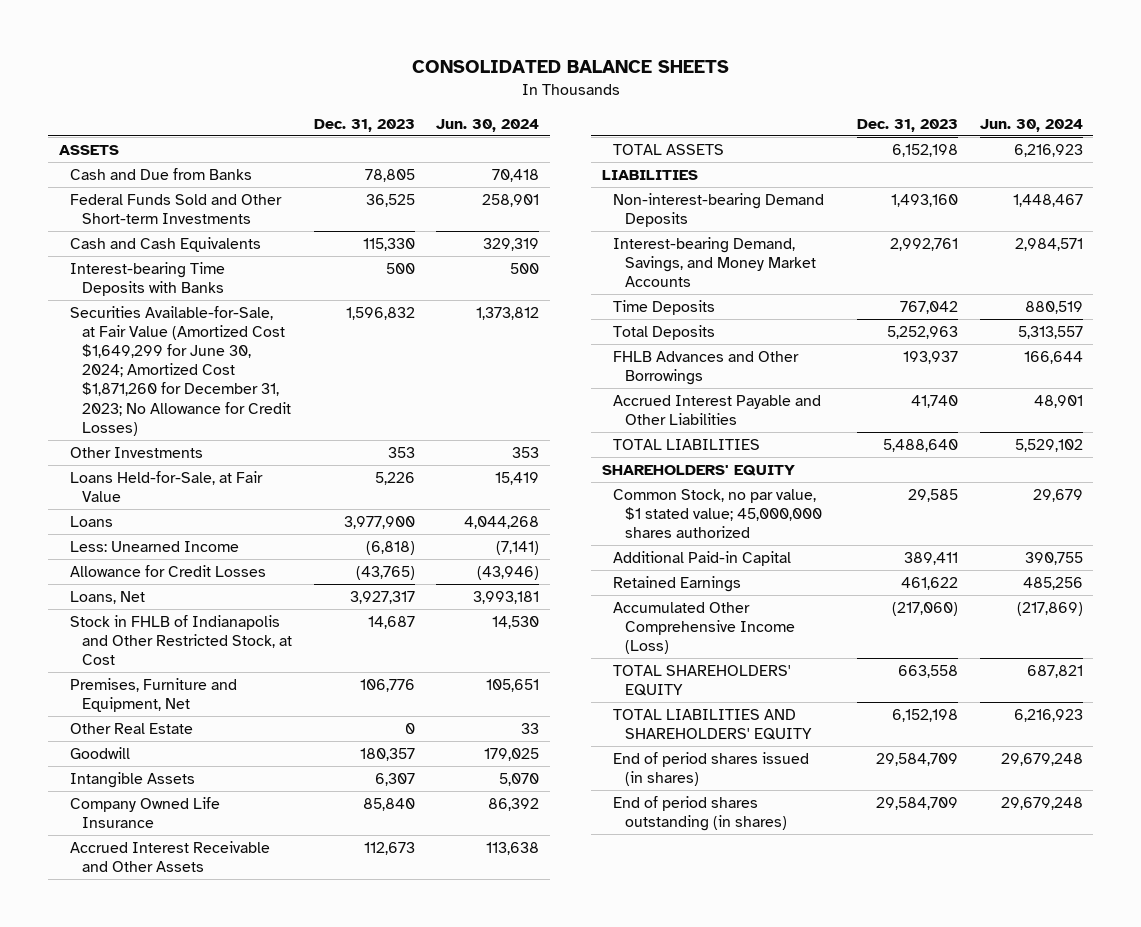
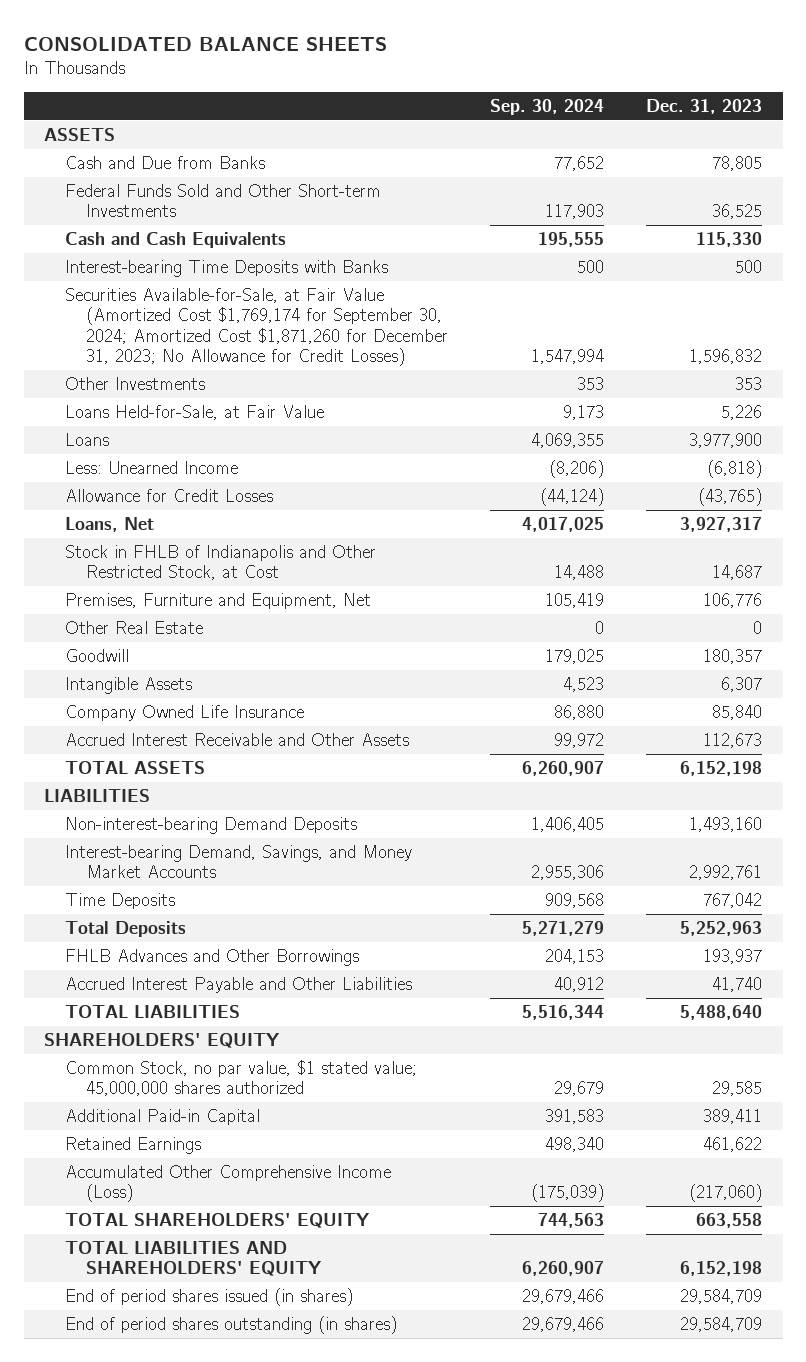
- | Dec. 31, 2023 | Jun. 30, 2024
+ | Sep. 30, 2024 | Dec. 31, 2023
- Securities Available-for-Sale, at Fair Value (Amortized Cost $1,649,299 for June 30, 2024; Amortized Cost $1,871,260 for December 31, 2023; No Allowance for Credit Losses) | 1,596,832 | 1,373,812
+ Securities Available-for-Sale, at Fair Value (Amortized Cost $1,769,174 for September 30, 2024; Amortized Cost $1,871,260 for December 31, 2023; No Allowance for Credit Losses) | 1,547,994 | 1,596,832

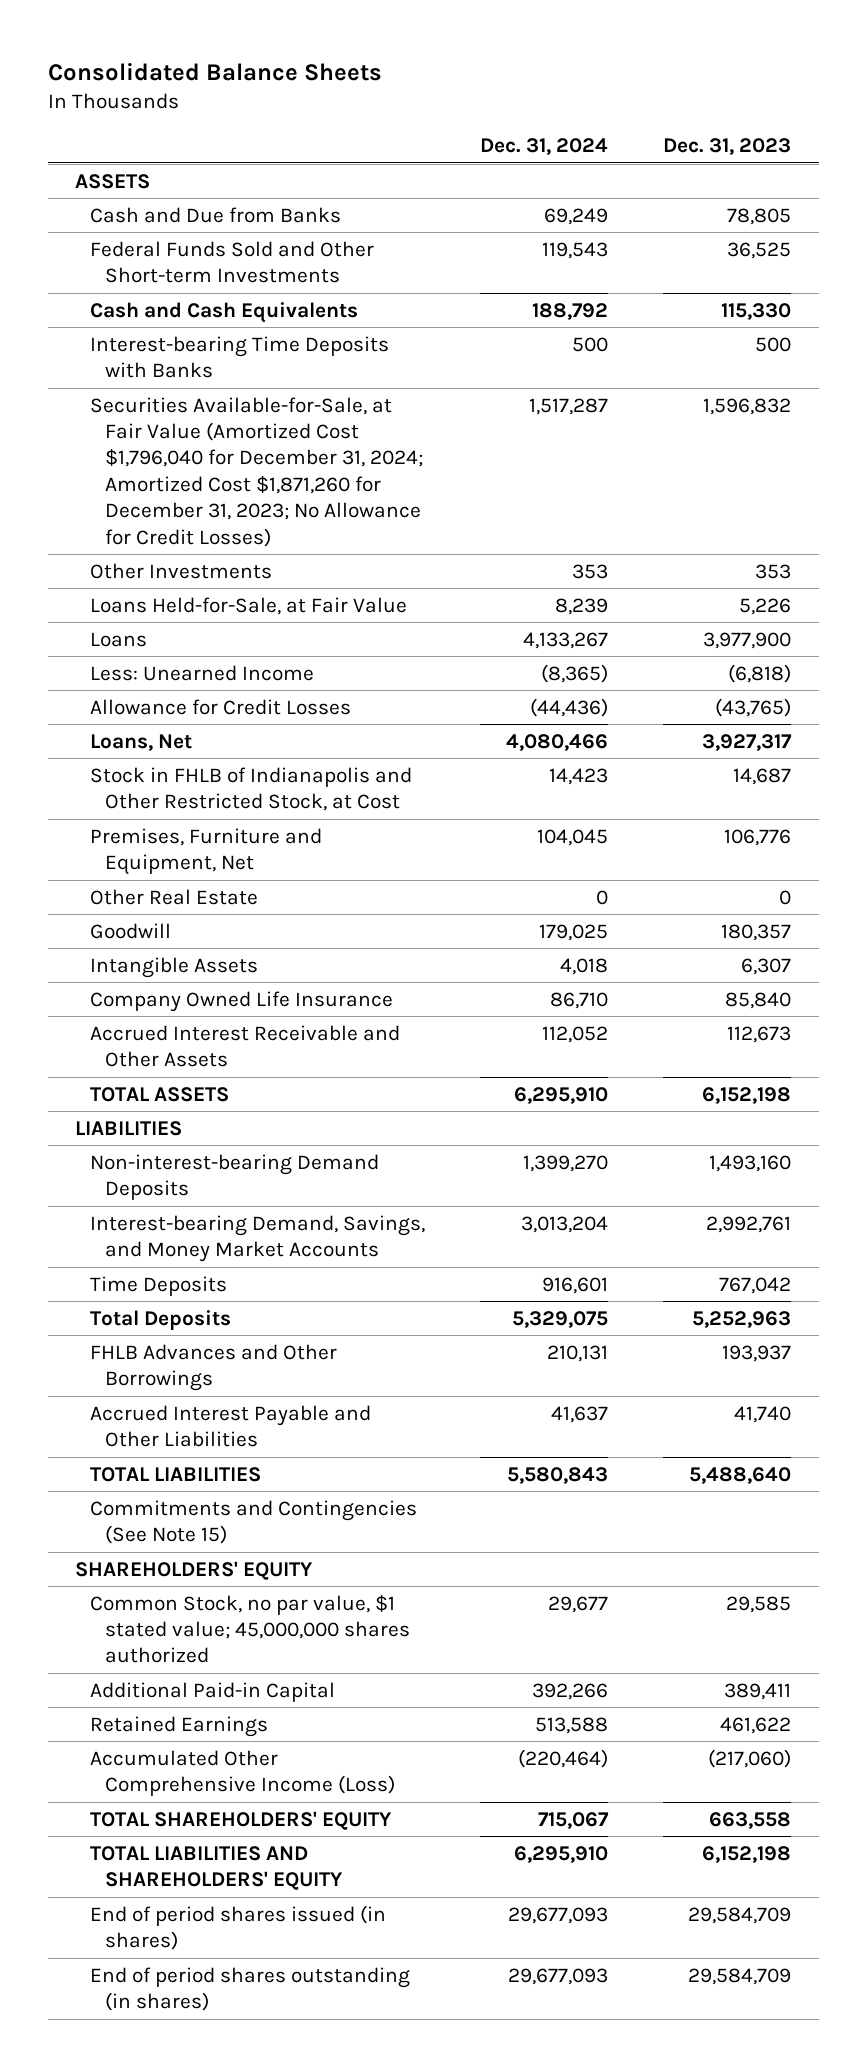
- CONSOLIDATED BALANCE SHEETS
+ Consolidated Balance Sheets
- | Sep. 30, 2024 | Dec. 31, 2023
+ | Dec. 31, 2024 | Dec. 31, 2023
- Securities Available-for-Sale, at Fair Value (Amortized Cost $1,769,174 for September 30, 2024; Amortized Cost $1,871,260 for December 31, 2023; No Allowance for Credit Losses) | 1,547,994 | 1,596,832
+ Securities Available-for-Sale, at Fair Value (Amortized Cost $1,796,040 for December 31, 2024; Amortized Cost $1,871,260 for December 31, 2023; No Allowance for Credit Losses) | 1,517,287 | 1,596,832
+ Commitments and Contingencies (See Note 15)

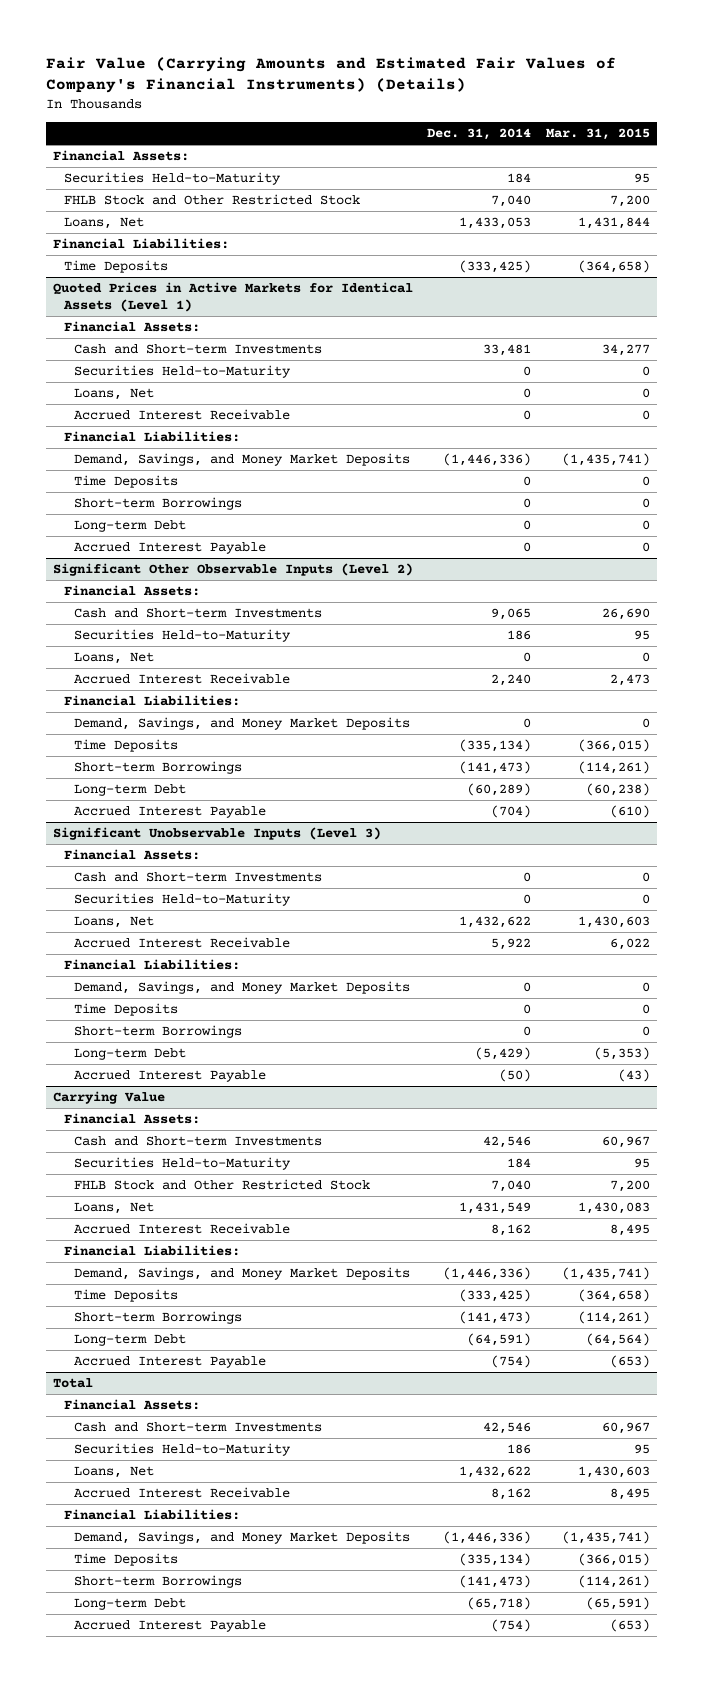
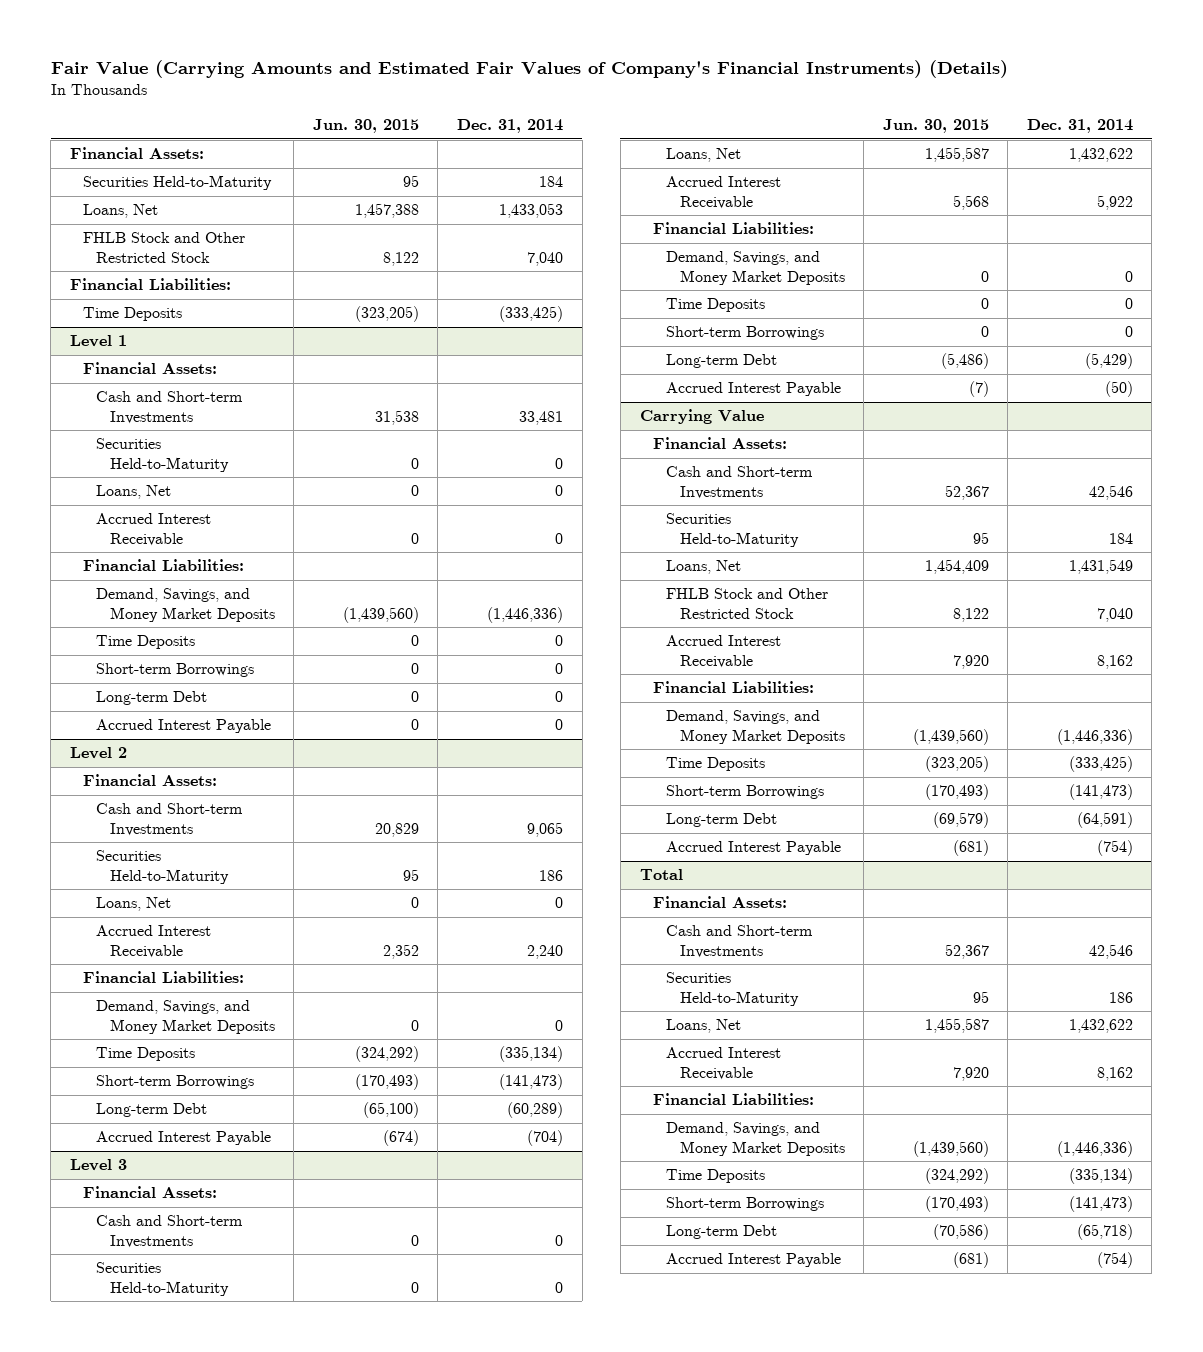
- | Dec. 31, 2014 | Mar. 31, 2015
+ | Jun. 30, 2015 | Dec. 31, 2014
moved down: FHLB Stock and Other Restricted Stock | 8,122 | 7,040
- Quoted Prices in Active Markets for Identical Assets (Level 1)
+ Level 1
- Significant Other Observable Inputs (Level 2)
+ Level 2
- Significant Unobservable Inputs (Level 3)
+ Level 3
@ Carrying Value
moved down: FHLB Stock and Other Restricted Stock | 8,122 | 7,040

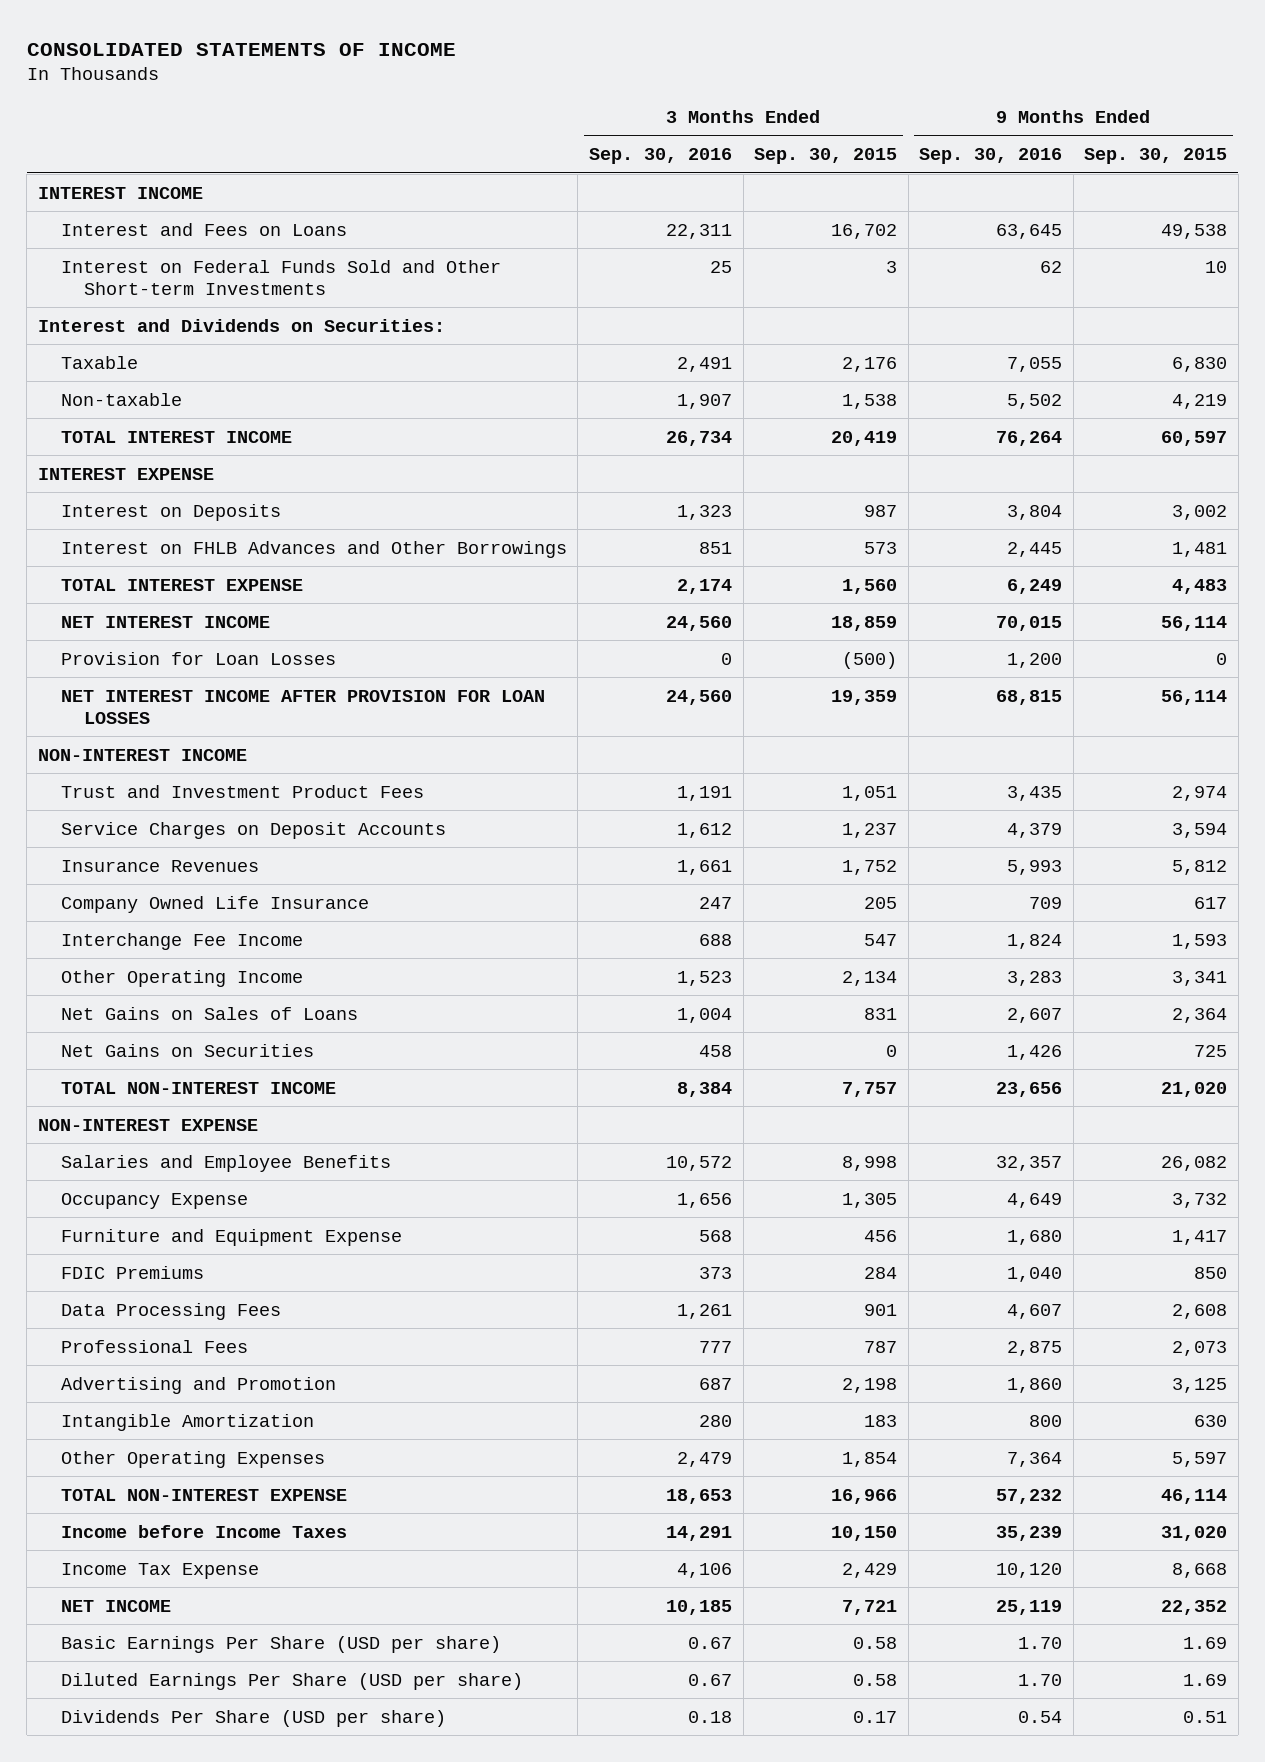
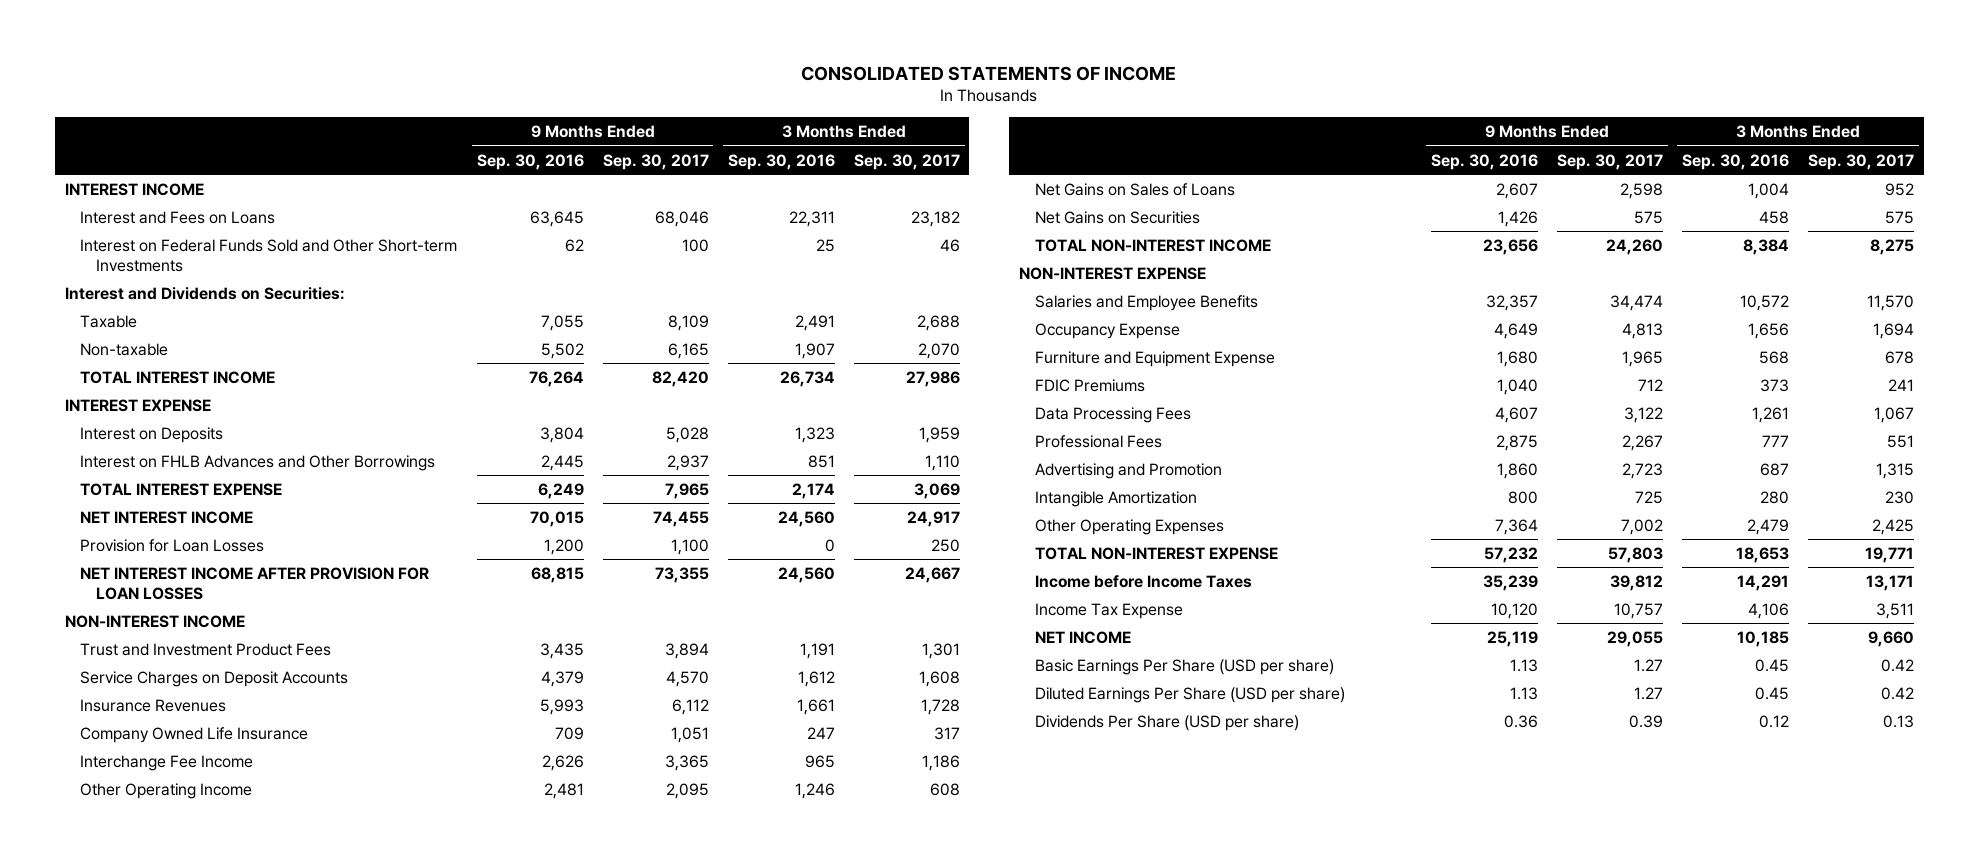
- | 3 Months Ended Sep. 30, 2016 | 3 Months Ended Sep. 30, 2015 | 9 Months Ended Sep. 30, 2016 | 9 Months Ended Sep. 30, 2015
+ | 9 Months Ended Sep. 30, 2016 | 9 Months Ended Sep. 30, 2017 | 3 Months Ended Sep. 30, 2016 | 3 Months Ended Sep. 30, 2017
- Interchange Fee Income | 688 | 547 | 1,824 | 1,593
- Other Operating Income | 1,523 | 2,134 | 3,283 | 3,341
+ Interchange Fee Income | 2,626 | 3,365 | 965 | 1,186
+ Other Operating Income | 2,481 | 2,095 | 1,246 | 608
- Basic Earnings Per Share (USD per share) | 0.67 | 0.58 | 1.70 | 1.69
- Diluted Earnings Per Share (USD per share) | 0.67 | 0.58 | 1.70 | 1.69
- Dividends Per Share (USD per share) | 0.18 | 0.17 | 0.54 | 0.51
+ Basic Earnings Per Share (USD per share) | 1.13 | 1.27 | 0.45 | 0.42
+ Diluted Earnings Per Share (USD per share) | 1.13 | 1.27 | 0.45 | 0.42
+ Dividends Per Share (USD per share) | 0.36 | 0.39 | 0.12 | 0.13

